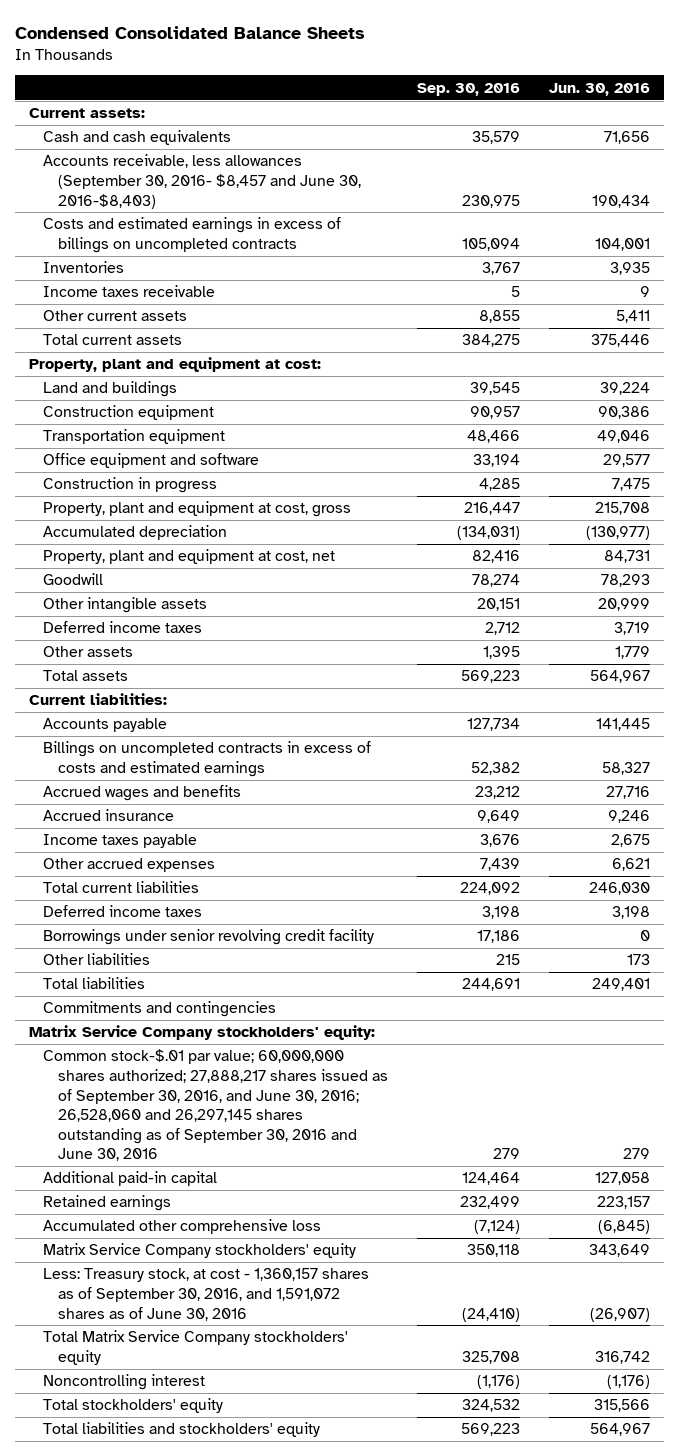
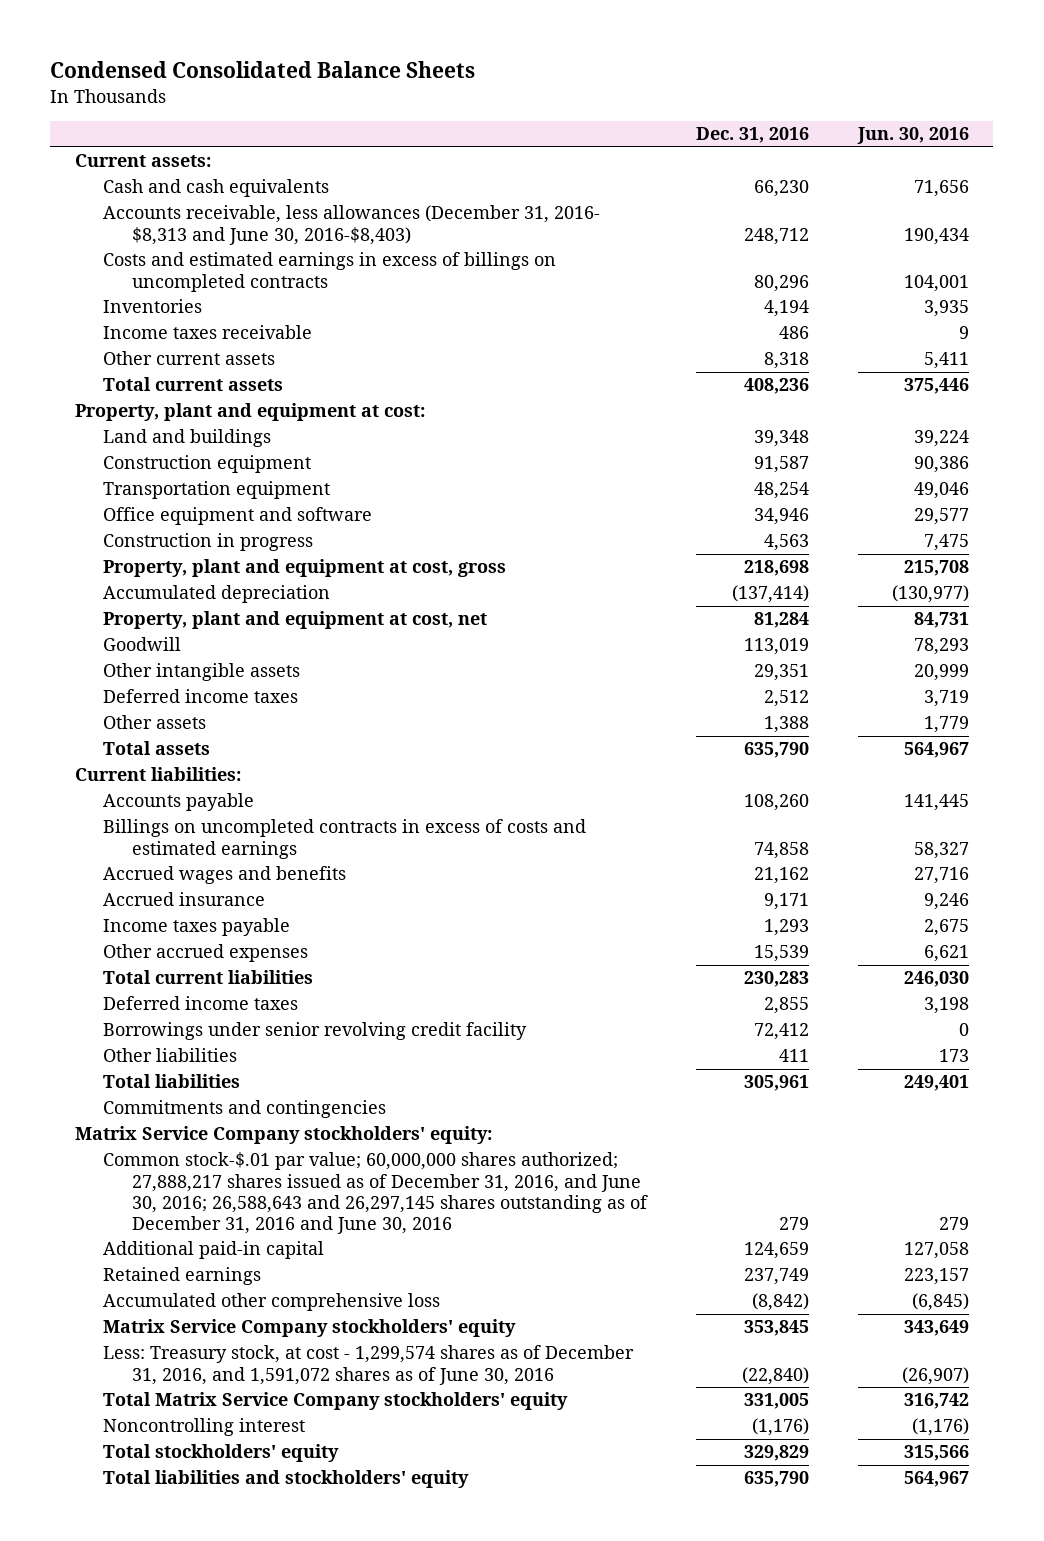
- | Sep. 30, 2016 | Jun. 30, 2016
+ | Dec. 31, 2016 | Jun. 30, 2016
- Accounts receivable, less allowances (September 30, 2016- $8,457 and June 30, 2016-$8,403) | 230,975 | 190,434
+ Accounts receivable, less allowances (December 31, 2016- $8,313 and June 30, 2016-$8,403) | 248,712 | 190,434
- Common stock-$.01 par value; 60,000,000 shares authorized; 27,888,217 shares issued as of September 30, 2016, and June 30, 2016; 26,528,060 and 26,297,145 shares outstanding as of September 30, 2016 and June 30, 2016 | 279 | 279
+ Common stock-$.01 par value; 60,000,000 shares authorized; 27,888,217 shares issued as of December 31, 2016, and June 30, 2016; 26,588,643 and 26,297,145 shares outstanding as of December 31, 2016 and June 30, 2016 | 279 | 279
- Less: Treasury stock, at cost - 1,360,157 shares as of September 30, 2016, and 1,591,072 shares as of June 30, 2016 | (24,410) | (26,907)
+ Less: Treasury stock, at cost - 1,299,574 shares as of December 31, 2016, and 1,591,072 shares as of June 30, 2016 | (22,840) | (26,907)

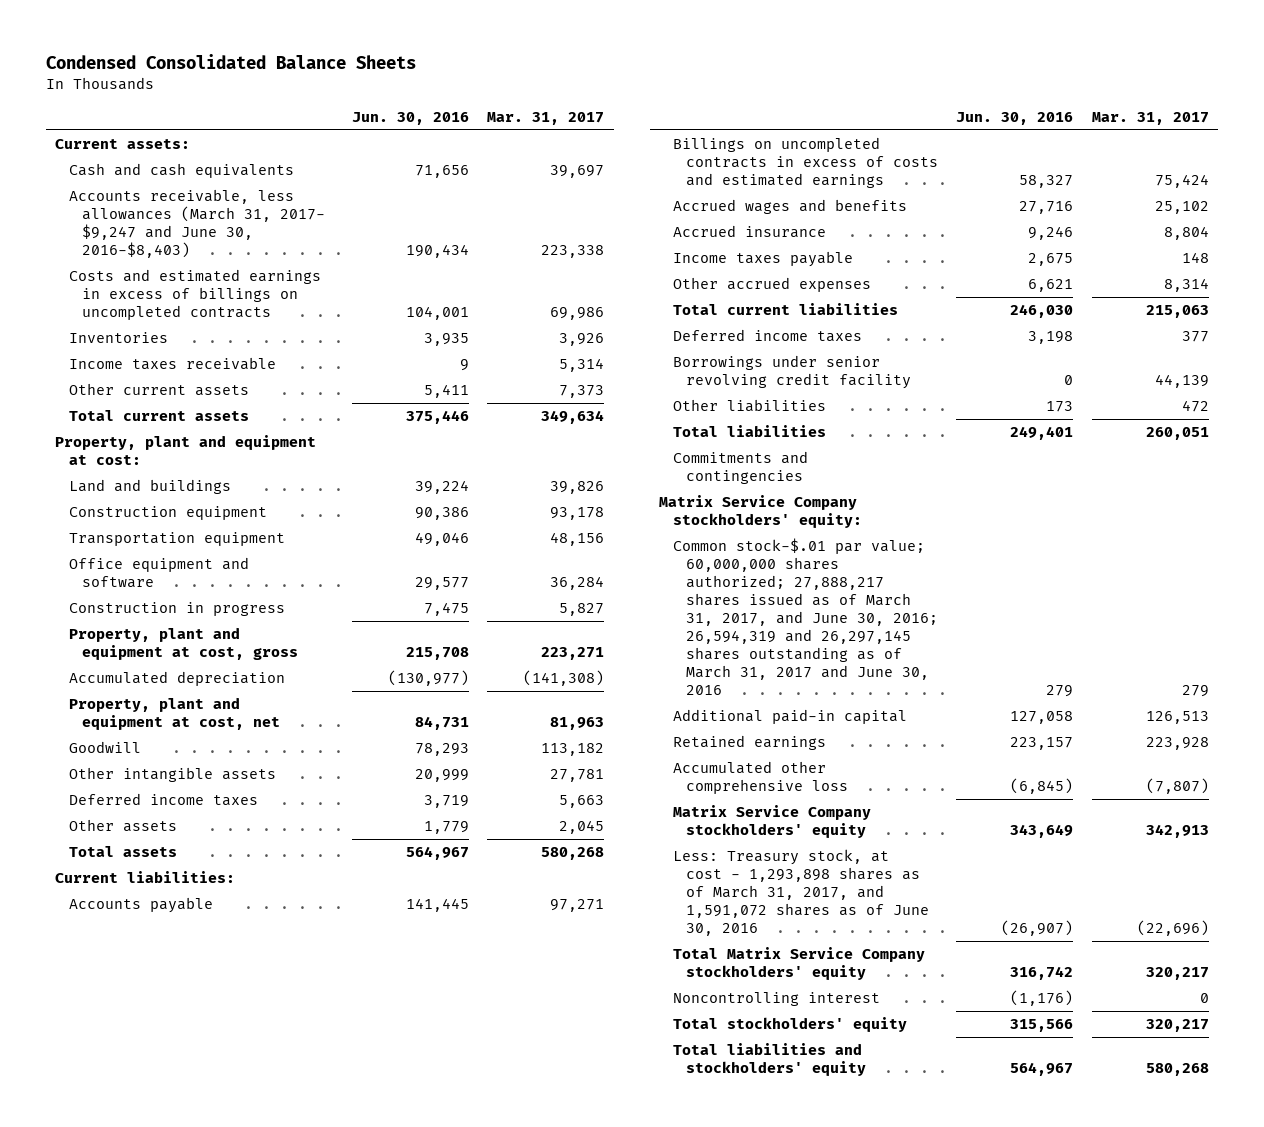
- | Dec. 31, 2016 | Jun. 30, 2016
+ | Jun. 30, 2016 | Mar. 31, 2017
- Accounts receivable, less allowances (December 31, 2016- $8,313 and June 30, 2016-$8,403) | 248,712 | 190,434
+ Accounts receivable, less allowances (March 31, 2017- $9,247 and June 30, 2016-$8,403) | 190,434 | 223,338
- Common stock-$.01 par value; 60,000,000 shares authorized; 27,888,217 shares issued as of December 31, 2016, and June 30, 2016; 26,588,643 and 26,297,145 shares outstanding as of December 31, 2016 and June 30, 2016 | 279 | 279
+ Common stock-$.01 par value; 60,000,000 shares authorized; 27,888,217 shares issued as of March 31, 2017, and June 30, 2016; 26,594,319 and 26,297,145 shares outstanding as of March 31, 2017 and June 30, 2016 | 279 | 279
- Less: Treasury stock, at cost - 1,299,574 shares as of December 31, 2016, and 1,591,072 shares as of June 30, 2016 | (22,840) | (26,907)
+ Less: Treasury stock, at cost - 1,293,898 shares as of March 31, 2017, and 1,591,072 shares as of June 30, 2016 | (26,907) | (22,696)

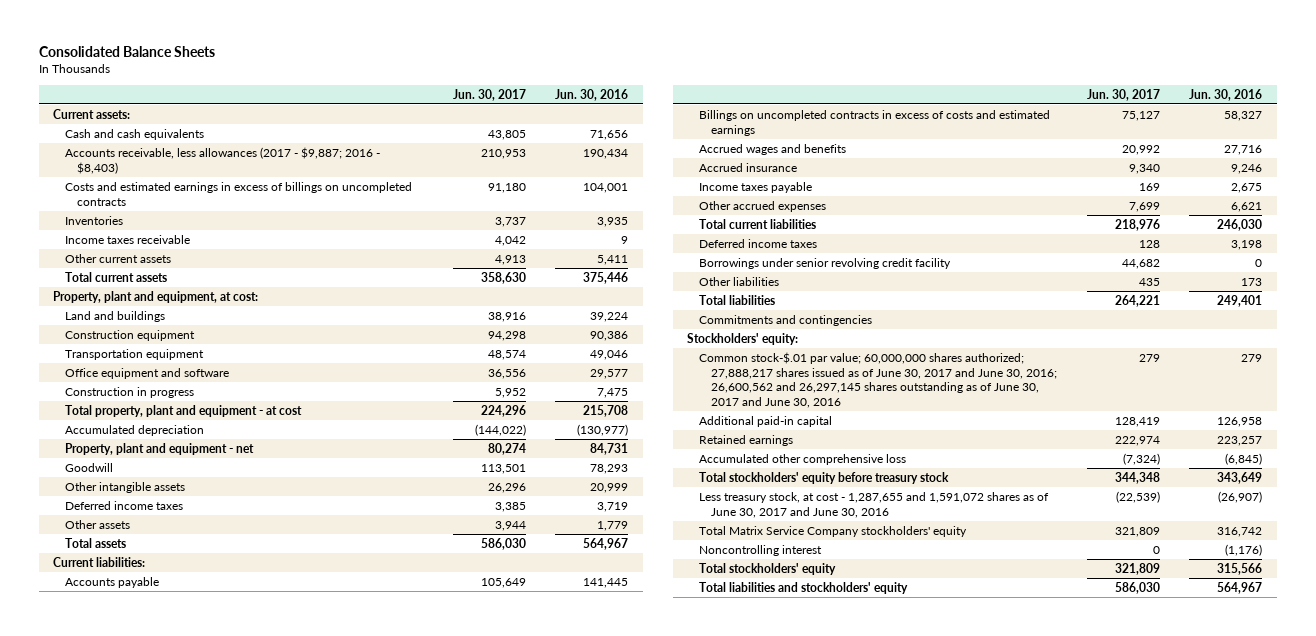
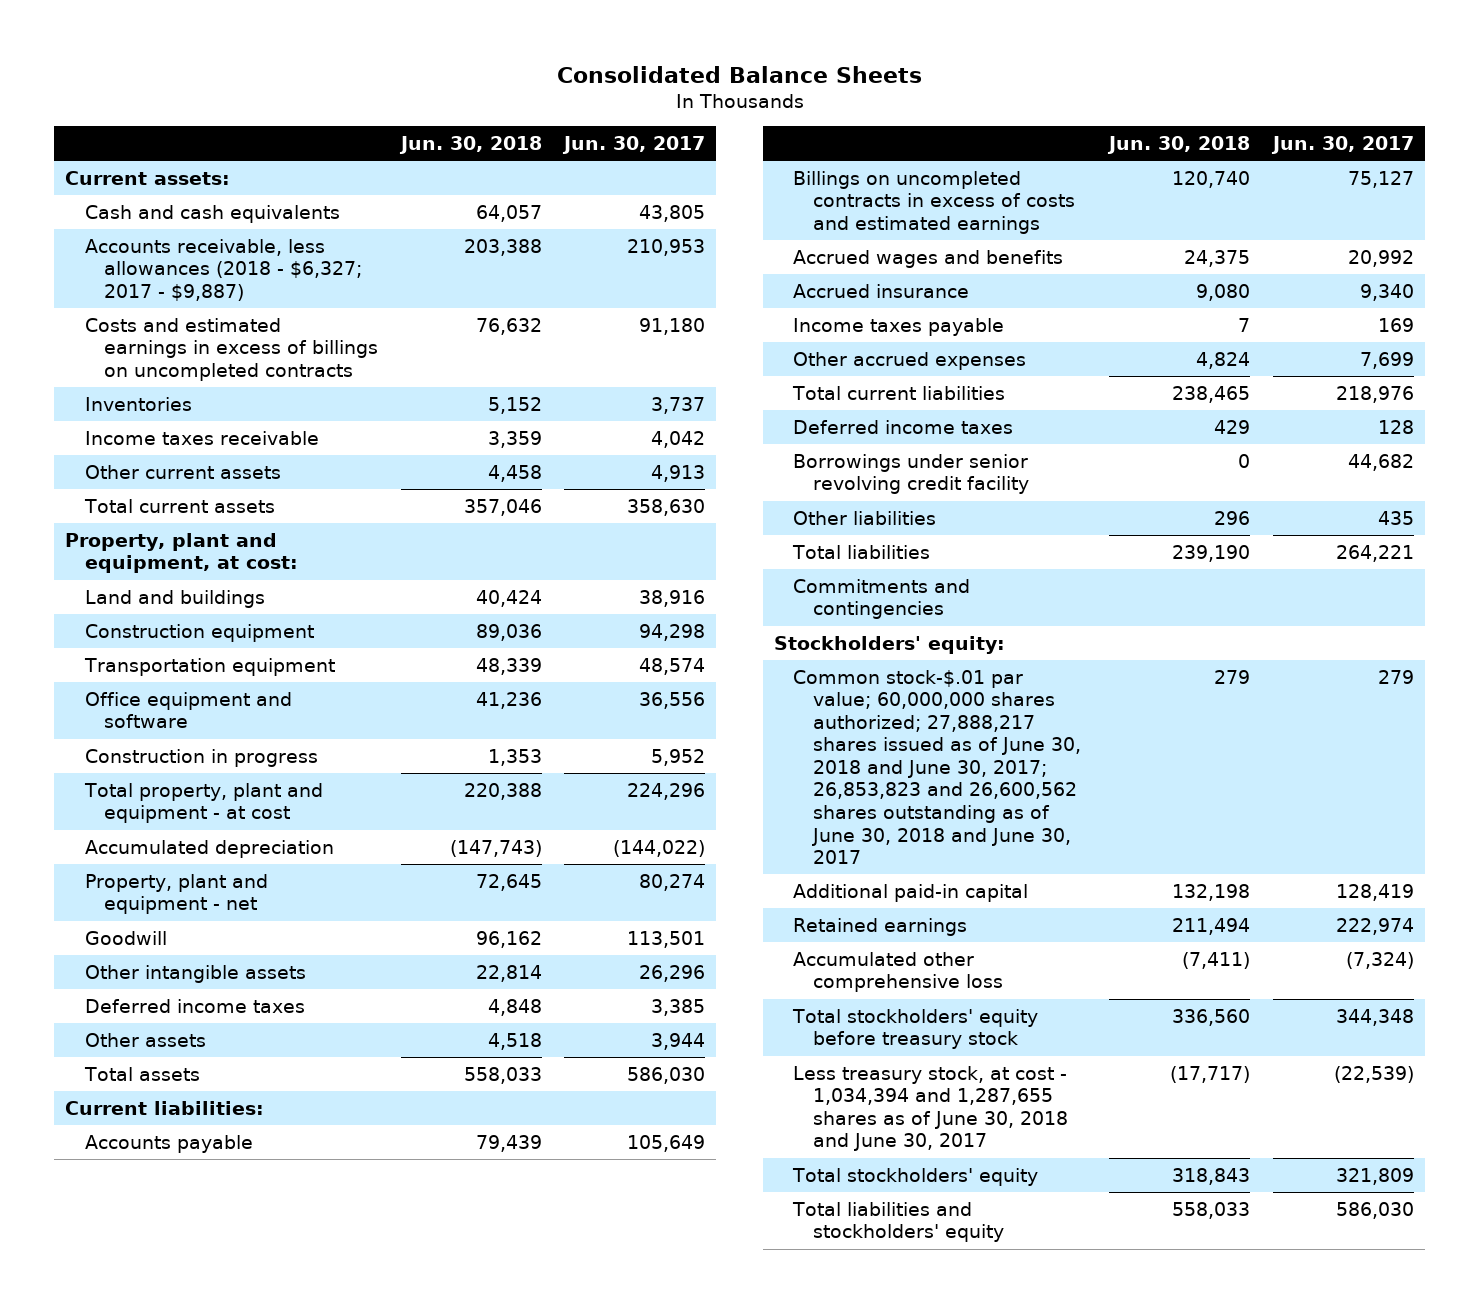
- | Jun. 30, 2017 | Jun. 30, 2016
+ | Jun. 30, 2018 | Jun. 30, 2017
- Accounts receivable, less allowances (2017 - $9,887; 2016 - $8,403) | 210,953 | 190,434
+ Accounts receivable, less allowances (2018 - $6,327; 2017 - $9,887) | 203,388 | 210,953
- Common stock-$.01 par value; 60,000,000 shares authorized; 27,888,217 shares issued as of June 30, 2017 and June 30, 2016; 26,600,562 and 26,297,145 shares outstanding as of June 30, 2017 and June 30, 2016 | 279 | 279
+ Common stock-$.01 par value; 60,000,000 shares authorized; 27,888,217 shares issued as of June 30, 2018 and June 30, 2017; 26,853,823 and 26,600,562 shares outstanding as of June 30, 2018 and June 30, 2017 | 279 | 279
- Less treasury stock, at cost - 1,287,655 and 1,591,072 shares as of June 30, 2017 and June 30, 2016 | (22,539) | (26,907)
- Total Matrix Service Company stockholders' equity | 321,809 | 316,742
- Noncontrolling interest | 0 | (1,176)
+ Less treasury stock, at cost - 1,034,394 and 1,287,655 shares as of June 30, 2018 and June 30, 2017 | (17,717) | (22,539)

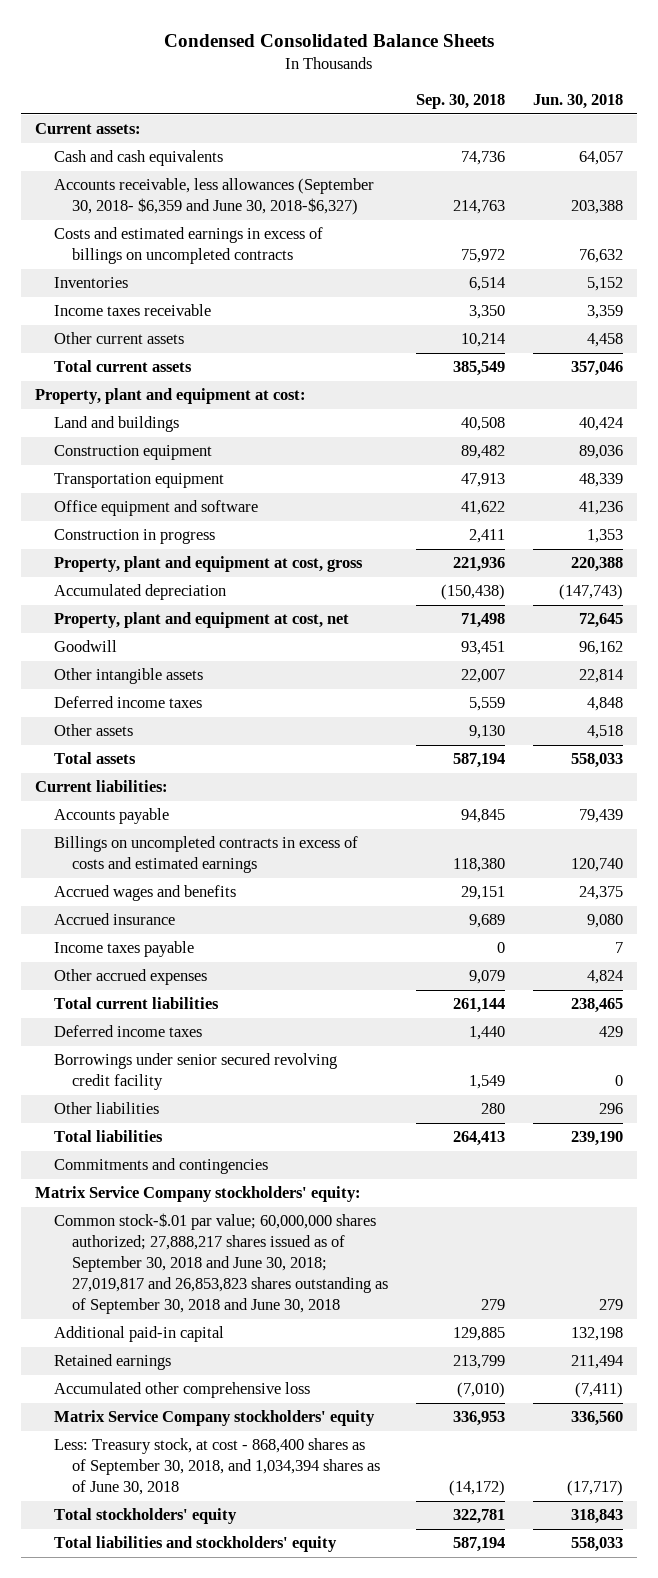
- Consolidated Balance Sheets
+ Condensed Consolidated Balance Sheets
- | Jun. 30, 2018 | Jun. 30, 2017
+ | Sep. 30, 2018 | Jun. 30, 2018
- Accounts receivable, less allowances (2018 - $6,327; 2017 - $9,887) | 203,388 | 210,953
+ Accounts receivable, less allowances (September 30, 2018- $6,359 and June 30, 2018-$6,327) | 214,763 | 203,388
- Property, plant and equipment, at cost:
+ Property, plant and equipment at cost:
- Total property, plant and equipment - at cost | 220,388 | 224,296
+ Property, plant and equipment at cost, gross | 221,936 | 220,388
- Property, plant and equipment - net | 72,645 | 80,274
+ Property, plant and equipment at cost, net | 71,498 | 72,645
- Borrowings under senior revolving credit facility | 0 | 44,682
+ Borrowings under senior secured revolving credit facility | 1,549 | 0
- Stockholders' equity:
- Common stock-$.01 par value; 60,000,000 shares authorized; 27,888,217 shares issued as of June 30, 2018 and June 30, 2017; 26,853,823 and 26,600,562 shares outstanding as of June 30, 2018 and June 30, 2017 | 279 | 279
+ Matrix Service Company stockholders' equity:
+ Common stock-$.01 par value; 60,000,000 shares authorized; 27,888,217 shares issued as of September 30, 2018 and June 30, 2018; 27,019,817 and 26,853,823 shares outstanding as of September 30, 2018 and June 30, 2018 | 279 | 279
- Total stockholders' equity before treasury stock | 336,560 | 344,348
- Less treasury stock, at cost - 1,034,394 and 1,287,655 shares as of June 30, 2018 and June 30, 2017 | (17,717) | (22,539)
+ Matrix Service Company stockholders' equity | 336,953 | 336,560
+ Less: Treasury stock, at cost - 868,400 shares as of September 30, 2018, and 1,034,394 shares as of June 30, 2018 | (14,172) | (17,717)

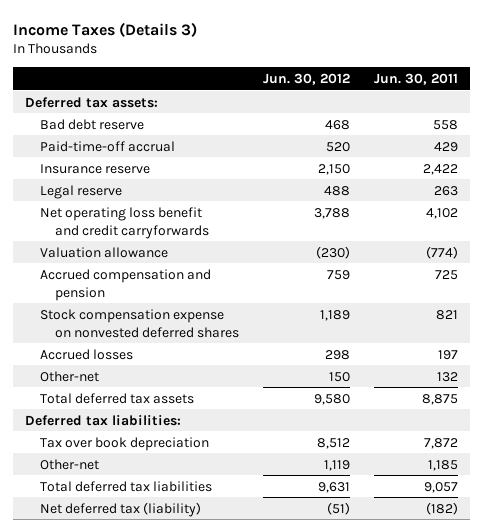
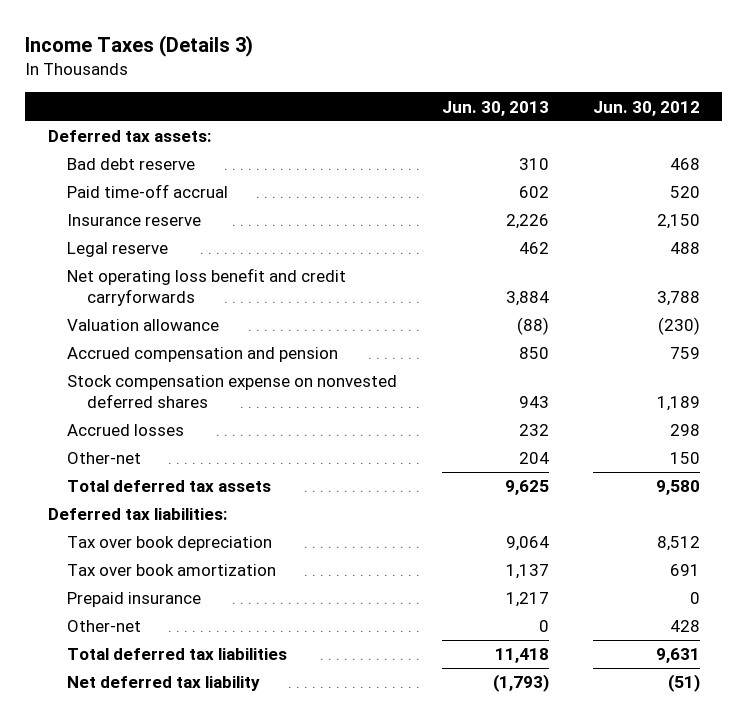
- | Jun. 30, 2012 | Jun. 30, 2011
+ | Jun. 30, 2013 | Jun. 30, 2012
- Paid-time-off accrual | 520 | 429
+ Paid time-off accrual | 602 | 520
- Other-net | 1,119 | 1,185
+ Tax over book amortization | 1,137 | 691
+ Prepaid insurance | 1,217 | 0
+ Other-net | 0 | 428
- Net deferred tax (liability) | (51) | (182)
+ Net deferred tax liability | (1,793) | (51)

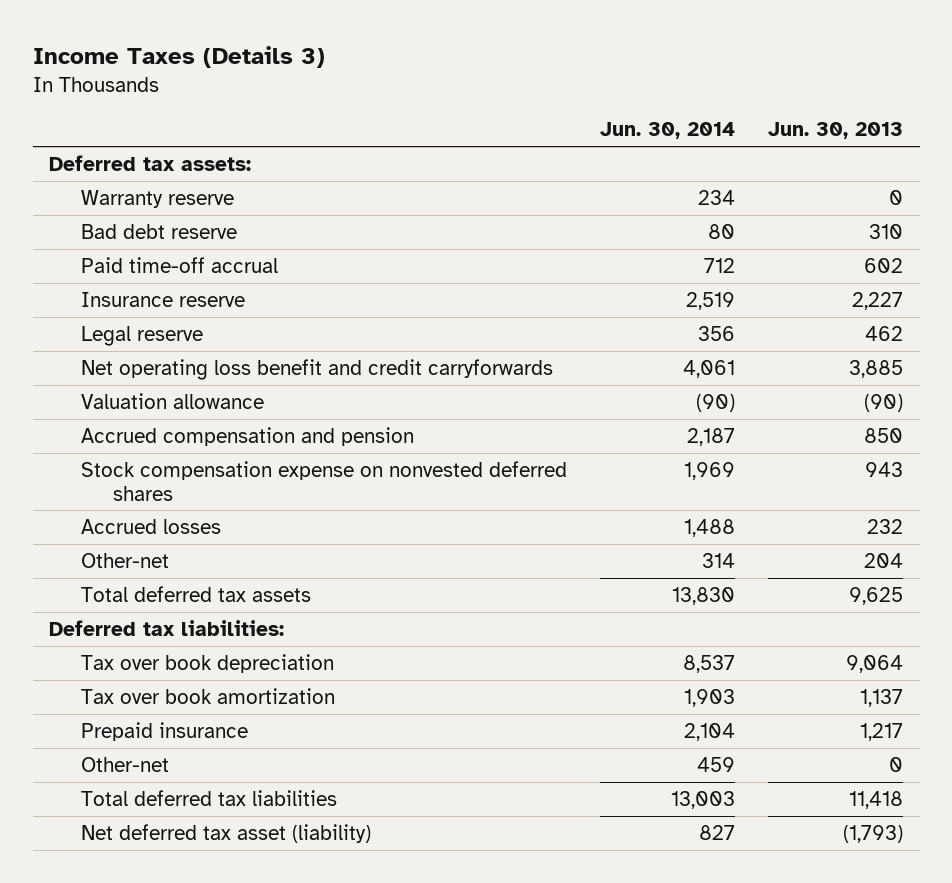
- | Jun. 30, 2013 | Jun. 30, 2012
+ | Jun. 30, 2014 | Jun. 30, 2013
+ Warranty reserve | 234 | 0
- Insurance reserve | 2,226 | 2,150
+ Insurance reserve | 2,519 | 2,227
- Net operating loss benefit and credit carryforwards | 3,884 | 3,788
- Valuation allowance | (88) | (230)
+ Net operating loss benefit and credit carryforwards | 4,061 | 3,885
+ Valuation allowance | (90) | (90)
- Net deferred tax liability | (1,793) | (51)
+ Net deferred tax asset (liability) | 827 | (1,793)

